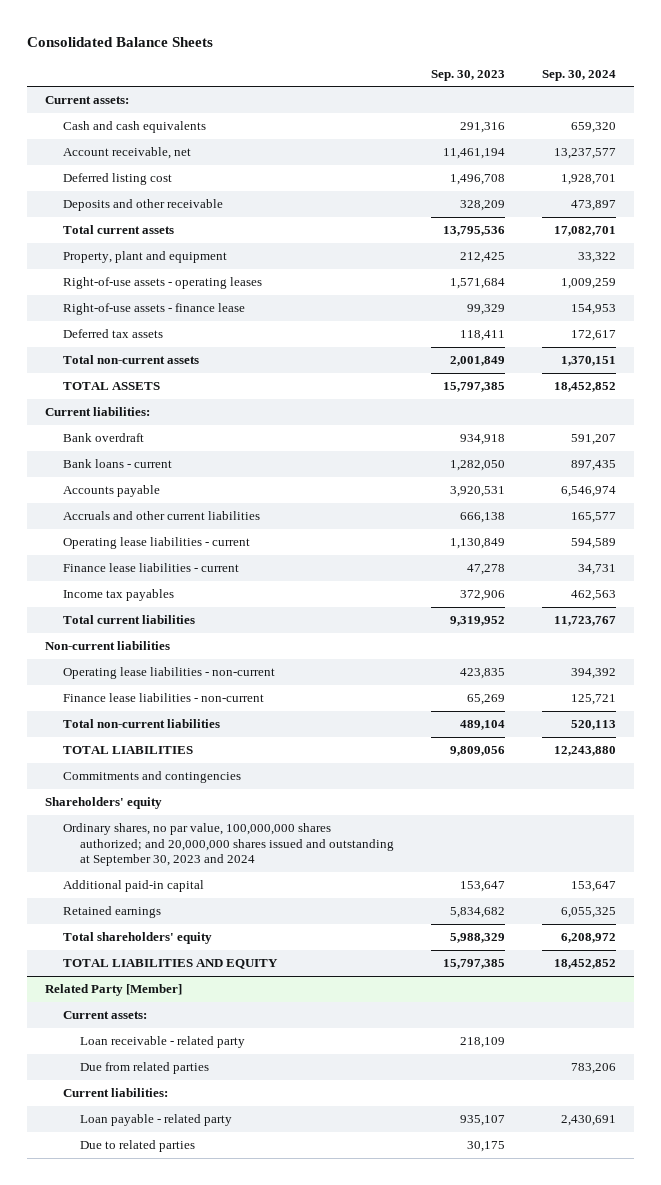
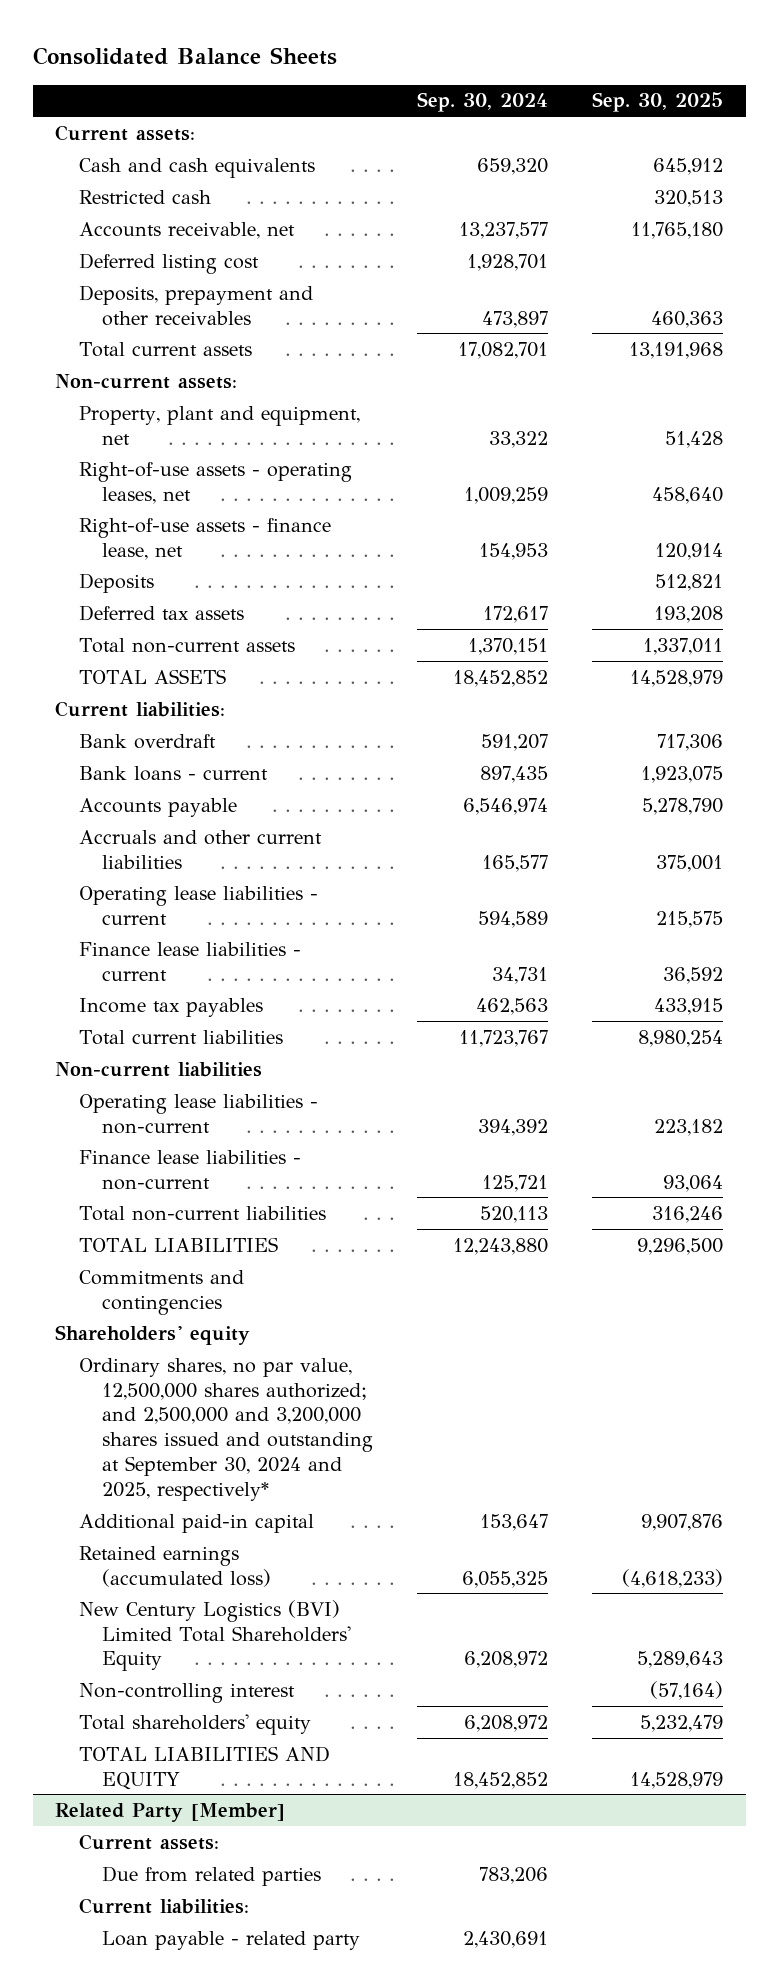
- | Sep. 30, 2023 | Sep. 30, 2024
+ | Sep. 30, 2024 | Sep. 30, 2025
- Account receivable, net | 11,461,194 | 13,237,577
+ Restricted cash | | 320,513
+ Accounts receivable, net | 13,237,577 | 11,765,180
- Deposits and other receivable | 328,209 | 473,897
+ Deposits, prepayment and other receivables | 473,897 | 460,363
- Property, plant and equipment | 212,425 | 33,322
- Right-of-use assets - operating leases | 1,571,684 | 1,009,259
- Right-of-use assets - finance lease | 99,329 | 154,953
+ Non-current assets:
+ Property, plant and equipment, net | 33,322 | 51,428
+ Right-of-use assets - operating leases, net | 1,009,259 | 458,640
+ Right-of-use assets - finance lease, net | 154,953 | 120,914
+ Deposits | | 512,821
- Ordinary shares, no par value, 100,000,000 shares authorized; and 20,000,000 shares issued and outstanding at September 30, 2023 and 2024
+ Ordinary shares, no par value, 12,500,000 shares authorized; and 2,500,000 and 3,200,000 shares issued and outstanding at September 30, 2024 and 2025, respectively*
- Retained earnings | 5,834,682 | 6,055,325
+ Retained earnings (accumulated loss) | 6,055,325 | (4,618,233)
+ New Century Logistics (BVI) Limited Total Shareholders' Equity | 6,208,972 | 5,289,643
+ Non-controlling interest | | (57,164)
@ Related Party [Member]
- Loan receivable - related party | 218,109 |
- Due to related parties | 30,175 |

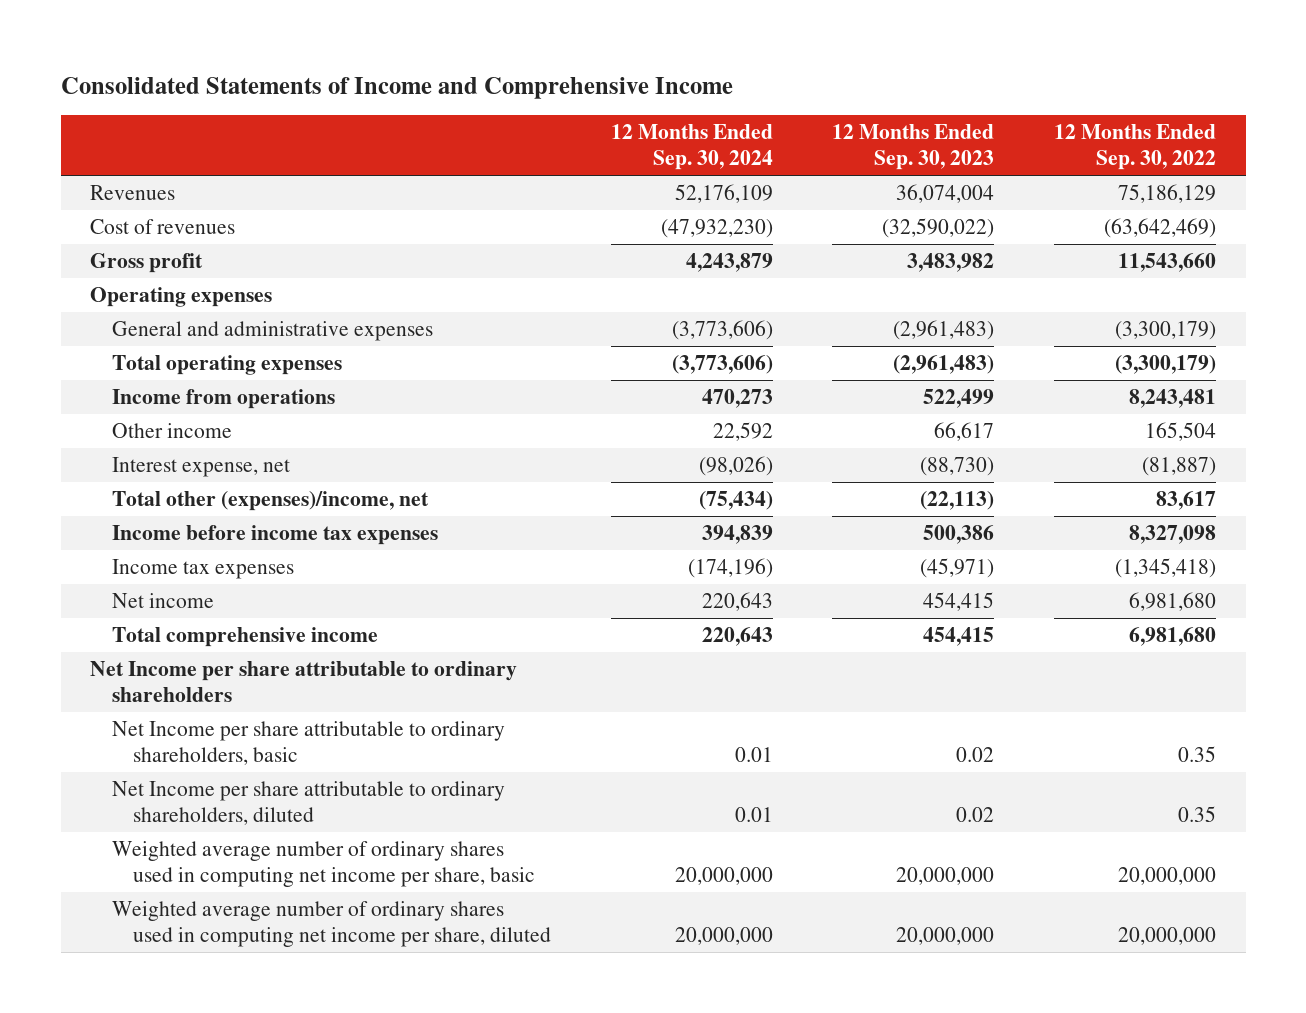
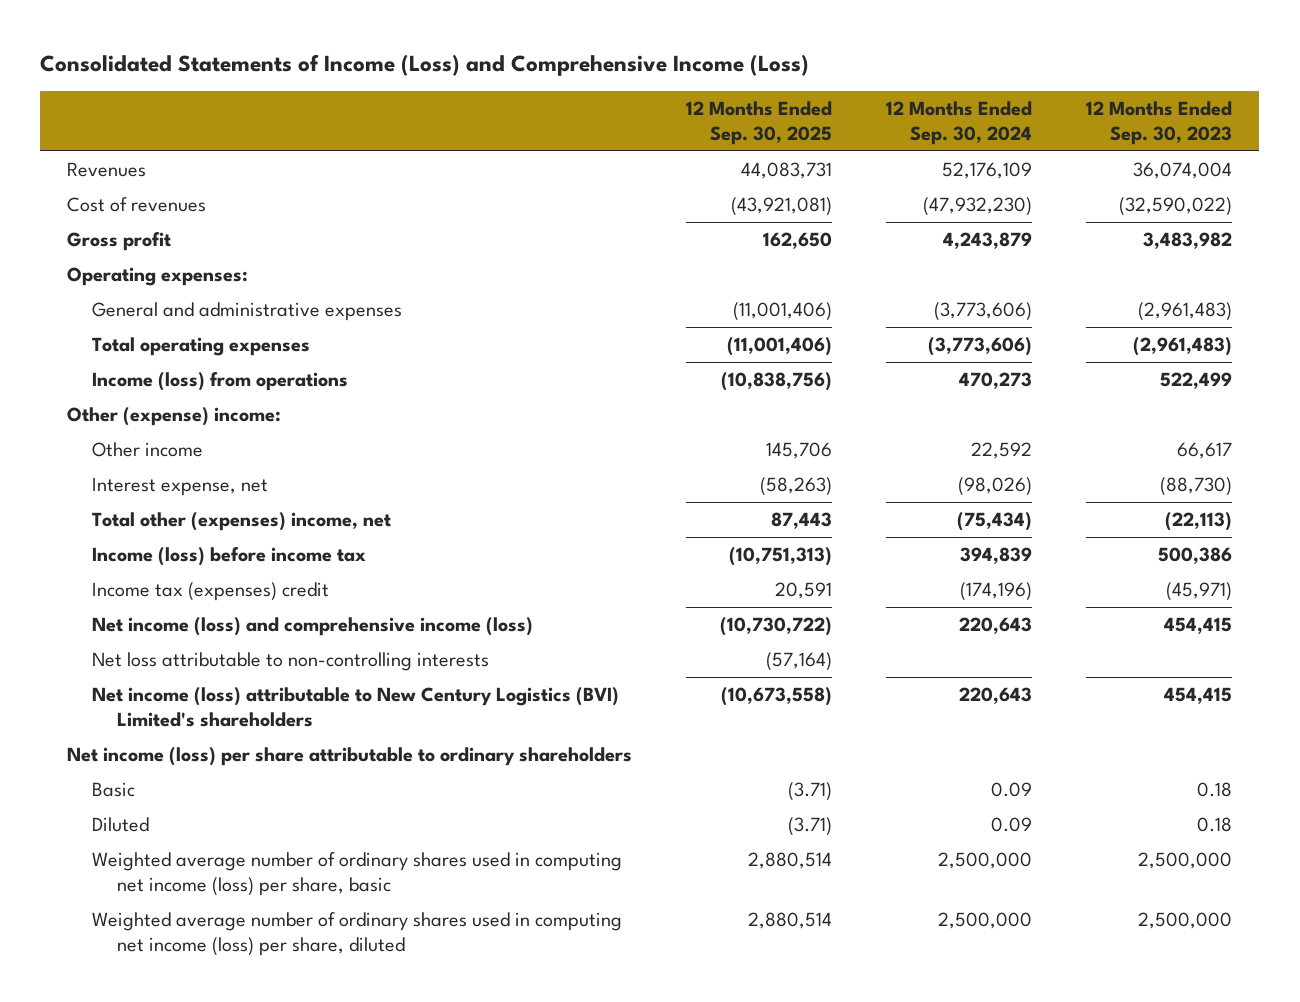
- Consolidated Statements of Income and Comprehensive Income
+ Consolidated Statements of Income (Loss) and Comprehensive Income (Loss)
- | 12 Months Ended Sep. 30, 2024 | 12 Months Ended Sep. 30, 2023 | 12 Months Ended Sep. 30, 2022
+ | 12 Months Ended Sep. 30, 2025 | 12 Months Ended Sep. 30, 2024 | 12 Months Ended Sep. 30, 2023
- Operating expenses
+ Operating expenses:
- Income from operations | 470,273 | 522,499 | 8,243,481
+ Income (loss) from operations | (10,838,756) | 470,273 | 522,499
+ Other (expense) income:
- Total other (expenses)/income, net | (75,434) | (22,113) | 83,617
- Income before income tax expenses | 394,839 | 500,386 | 8,327,098
- Income tax expenses | (174,196) | (45,971) | (1,345,418)
- Net income | 220,643 | 454,415 | 6,981,680
- Total comprehensive income | 220,643 | 454,415 | 6,981,680
- Net Income per share attributable to ordinary shareholders
- Net Income per share attributable to ordinary shareholders, basic | 0.01 | 0.02 | 0.35
- Net Income per share attributable to ordinary shareholders, diluted | 0.01 | 0.02 | 0.35
- Weighted average number of ordinary shares used in computing net income per share, basic | 20,000,000 | 20,000,000 | 20,000,000
- Weighted average number of ordinary shares used in computing net income per share, diluted | 20,000,000 | 20,000,000 | 20,000,000
+ Total other (expenses) income, net | 87,443 | (75,434) | (22,113)
+ Income (loss) before income tax | (10,751,313) | 394,839 | 500,386
+ Income tax (expenses) credit | 20,591 | (174,196) | (45,971)
+ Net income (loss) and comprehensive income (loss) | (10,730,722) | 220,643 | 454,415
+ Net loss attributable to non-controlling interests | (57,164) | |
+ Net income (loss) attributable to New Century Logistics (BVI) Limited's shareholders | (10,673,558) | 220,643 | 454,415
+ Net income (loss) per share attributable to ordinary shareholders
+ Basic | (3.71) | 0.09 | 0.18
+ Diluted | (3.71) | 0.09 | 0.18
+ Weighted average number of ordinary shares used in computing net income (loss) per share, basic | 2,880,514 | 2,500,000 | 2,500,000
+ Weighted average number of ordinary shares used in computing net income (loss) per share, diluted | 2,880,514 | 2,500,000 | 2,500,000

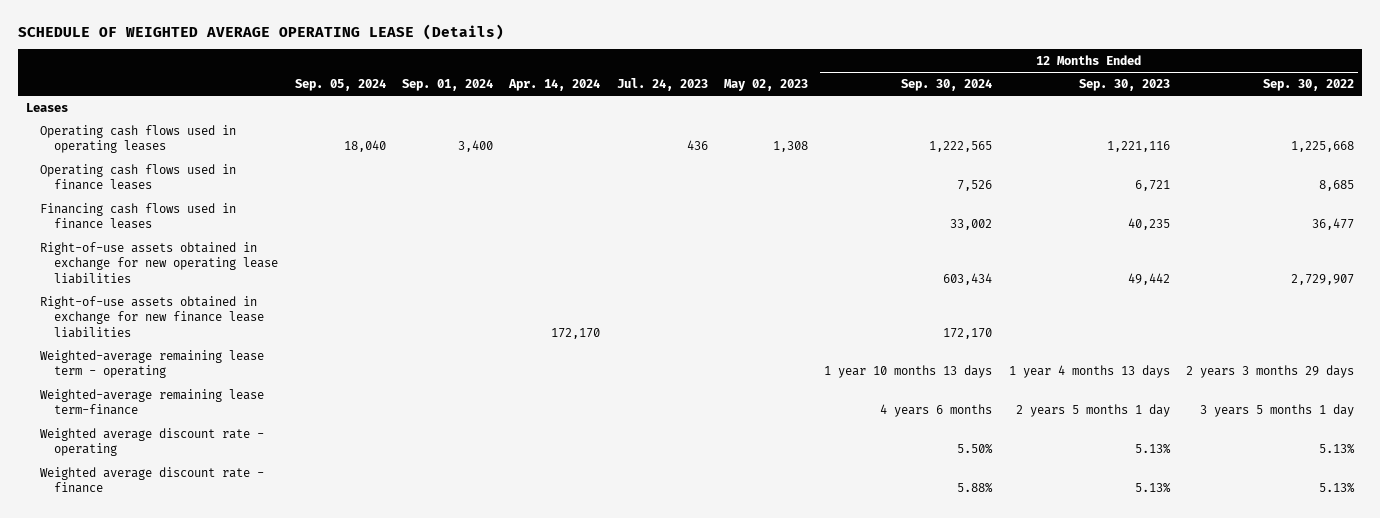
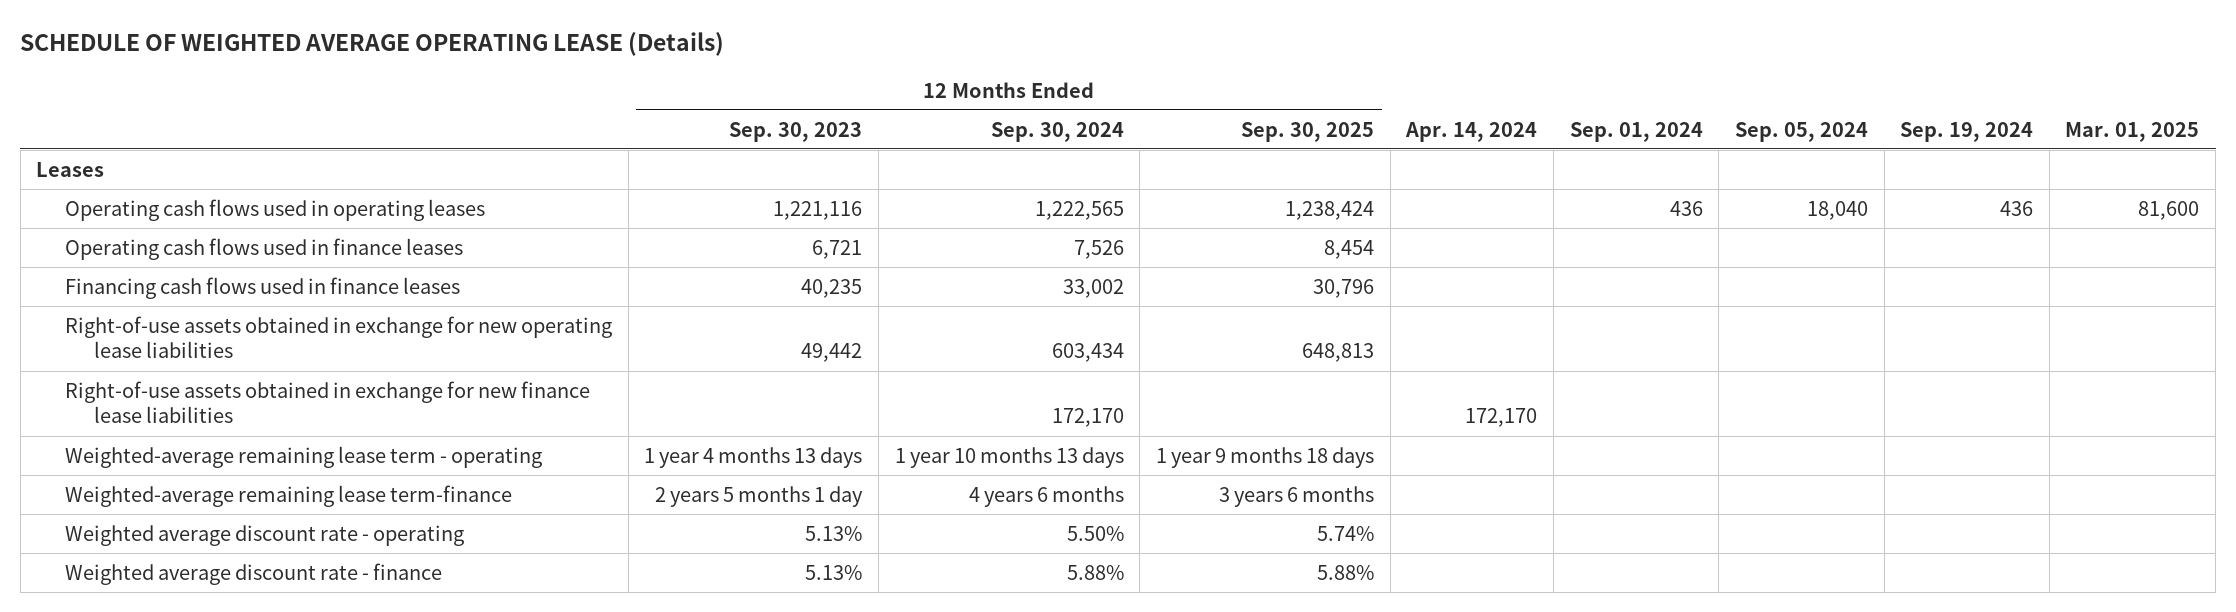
- | Sep. 05, 2024 | Sep. 01, 2024 | Apr. 14, 2024 | Jul. 24, 2023 | May 02, 2023 | 12 Months Ended Sep. 30, 2024 | 12 Months Ended Sep. 30, 2023 | 12 Months Ended Sep. 30, 2022
+ | 12 Months Ended Sep. 30, 2023 | 12 Months Ended Sep. 30, 2024 | 12 Months Ended Sep. 30, 2025 | Apr. 14, 2024 | Sep. 01, 2024 | Sep. 05, 2024 | Sep. 19, 2024 | Mar. 01, 2025
- Operating cash flows used in operating leases | 18,040 | 3,400 | | 436 | 1,308 | 1,222,565 | 1,221,116 | 1,225,668
+ Operating cash flows used in operating leases | 1,221,116 | 1,222,565 | 1,238,424 | | 436 | 18,040 | 436 | 81,600

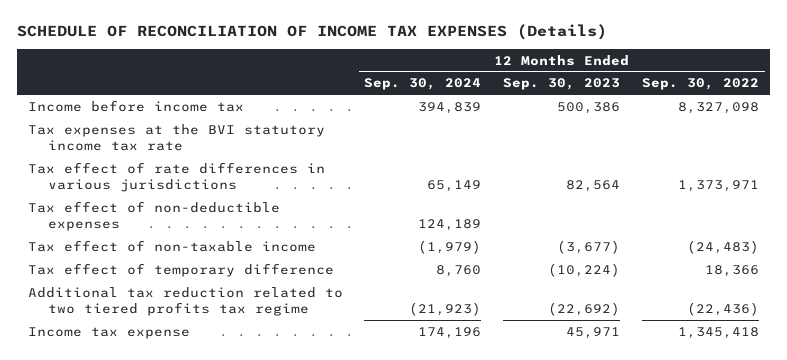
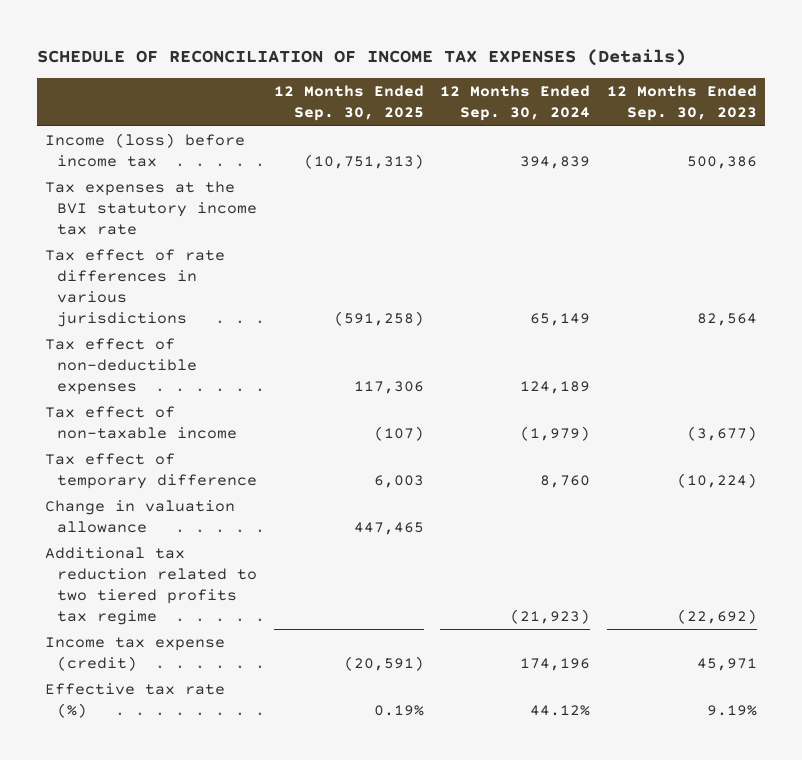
- | 12 Months Ended Sep. 30, 2024 | 12 Months Ended Sep. 30, 2023 | 12 Months Ended Sep. 30, 2022
+ | 12 Months Ended Sep. 30, 2025 | 12 Months Ended Sep. 30, 2024 | 12 Months Ended Sep. 30, 2023
- Income before income tax | 394,839 | 500,386 | 8,327,098
+ Income (loss) before income tax | (10,751,313) | 394,839 | 500,386
+ Change in valuation allowance | 447,465 | |
- Income tax expense | 174,196 | 45,971 | 1,345,418
+ Income tax expense (credit) | (20,591) | 174,196 | 45,971
+ Effective tax rate (%) | 0.19% | 44.12% | 9.19%

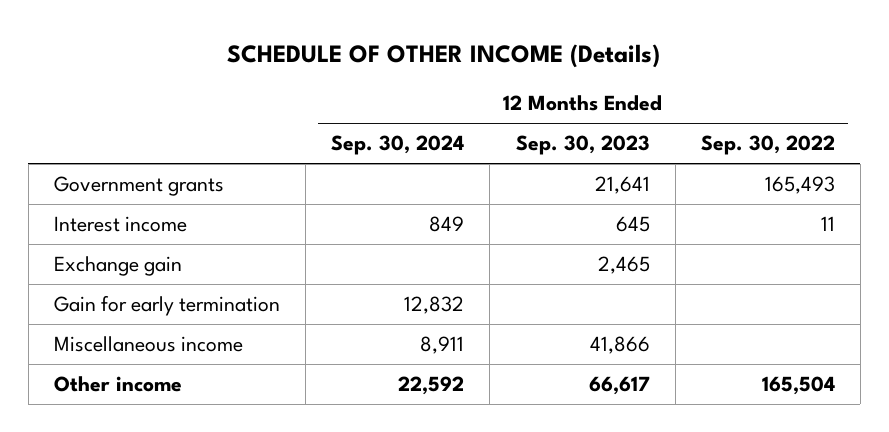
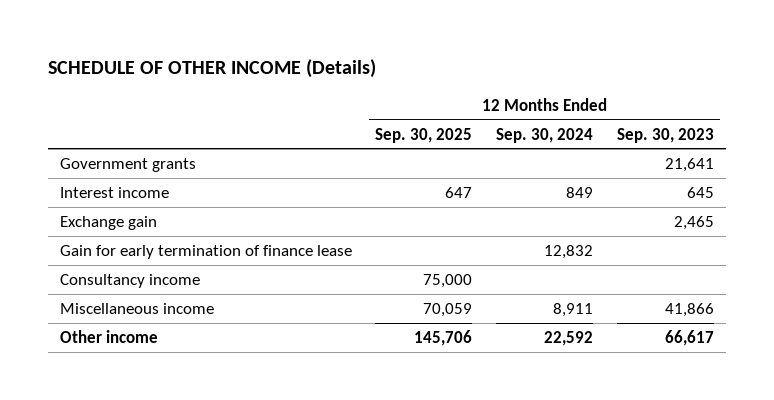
- | 12 Months Ended Sep. 30, 2024 | 12 Months Ended Sep. 30, 2023 | 12 Months Ended Sep. 30, 2022
+ | 12 Months Ended Sep. 30, 2025 | 12 Months Ended Sep. 30, 2024 | 12 Months Ended Sep. 30, 2023
- Gain for early termination | 12,832 | |
+ Gain for early termination of finance lease | | 12,832 |
+ Consultancy income | 75,000 | |

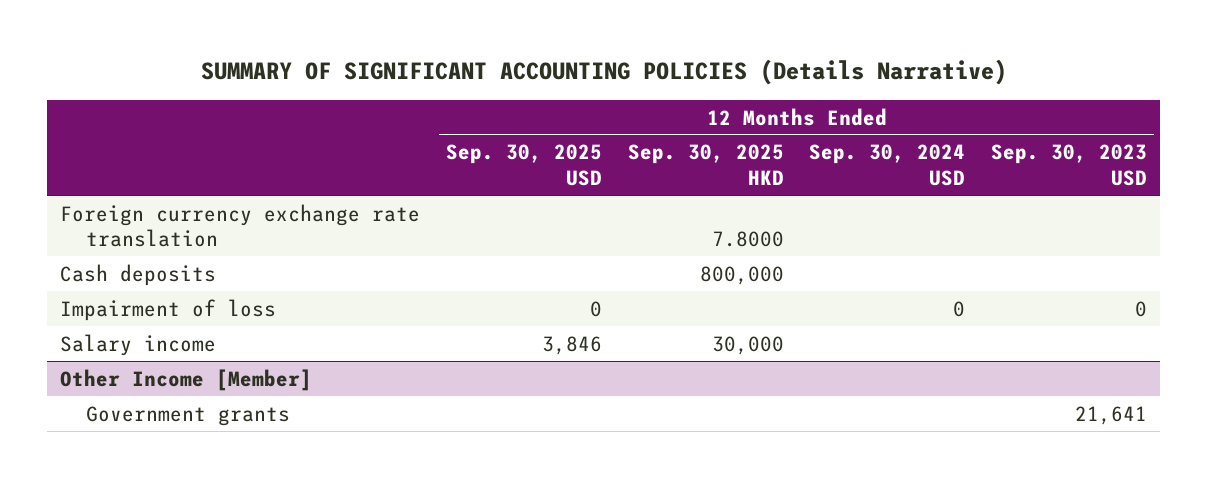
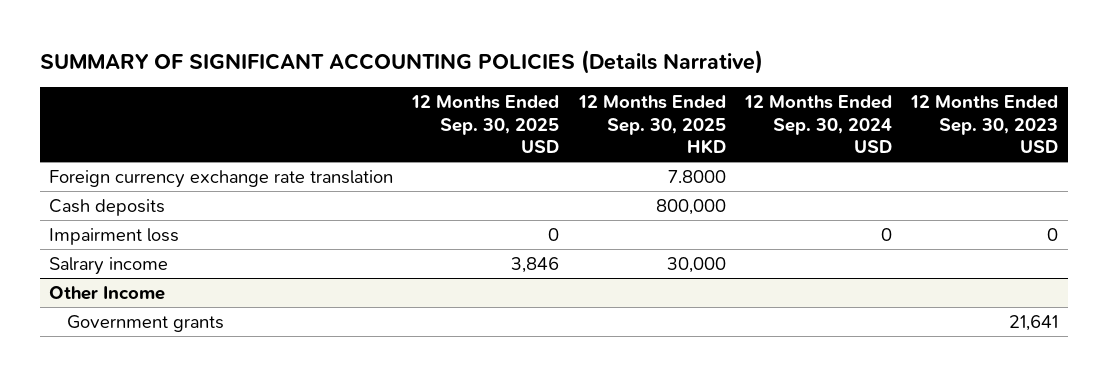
- Impairment of loss | 0 | | 0 | 0
- Salary income | 3,846 | 30,000 | |
- Other Income [Member]
+ Impairment loss | 0 | | 0 | 0
+ Salrary income | 3,846 | 30,000 | |
+ Other Income

